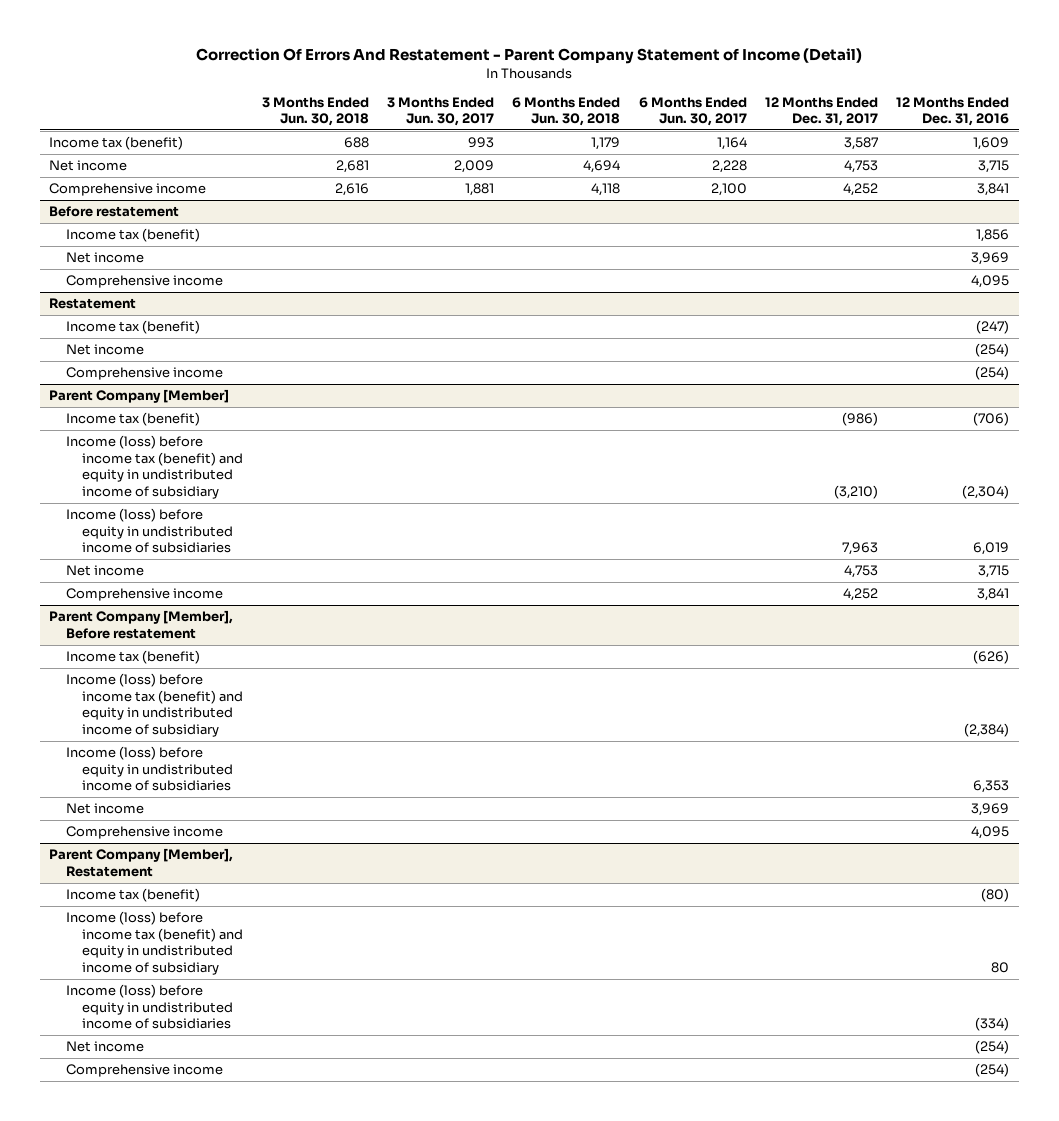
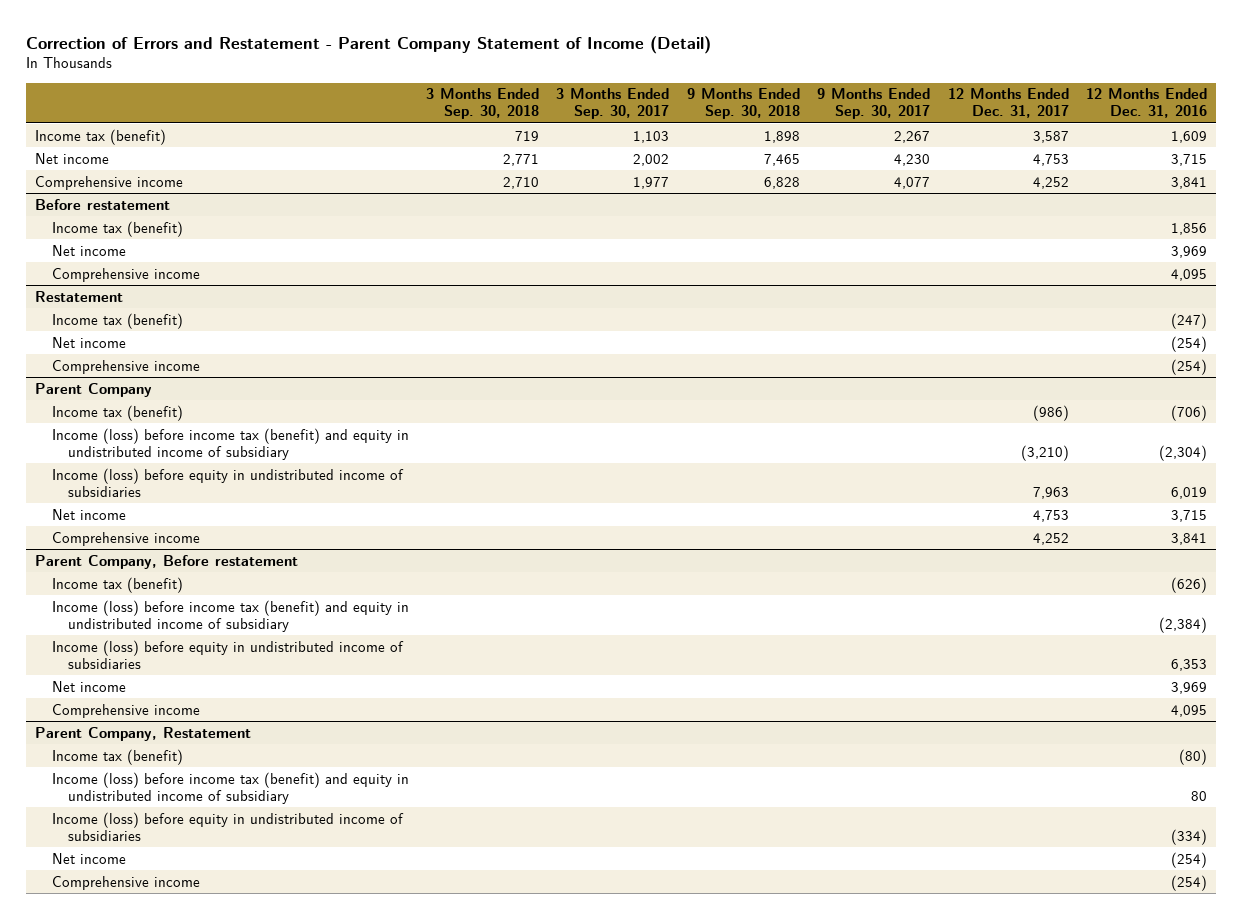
- Correction Of Errors And Restatement - Parent Company Statement of Income (Detail)
+ Correction of Errors and Restatement - Parent Company Statement of Income (Detail)
- | 3 Months Ended Jun. 30, 2018 | 3 Months Ended Jun. 30, 2017 | 6 Months Ended Jun. 30, 2018 | 6 Months Ended Jun. 30, 2017 | 12 Months Ended Dec. 31, 2017 | 12 Months Ended Dec. 31, 2016
+ | 3 Months Ended Sep. 30, 2018 | 3 Months Ended Sep. 30, 2017 | 9 Months Ended Sep. 30, 2018 | 9 Months Ended Sep. 30, 2017 | 12 Months Ended Dec. 31, 2017 | 12 Months Ended Dec. 31, 2016
- Parent Company [Member]
+ Parent Company
- Parent Company [Member], Before restatement
+ Parent Company, Before restatement
- Parent Company [Member], Restatement
+ Parent Company, Restatement

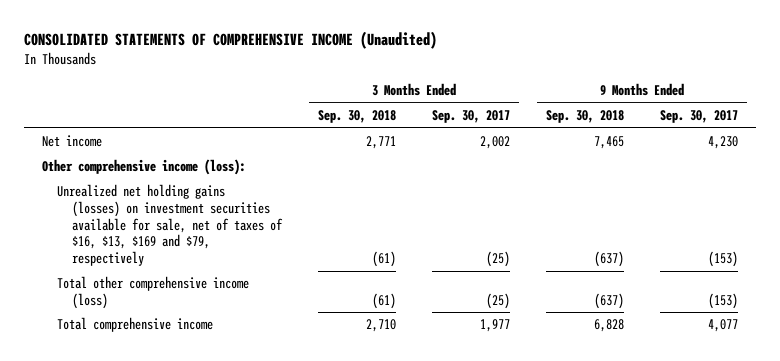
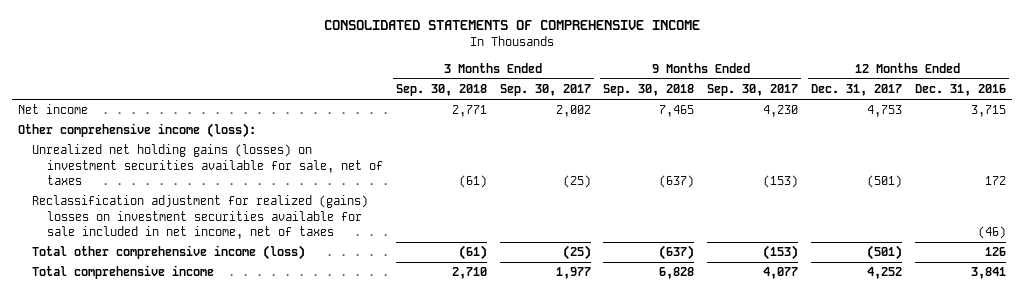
- CONSOLIDATED STATEMENTS OF COMPREHENSIVE INCOME (Unaudited)
+ CONSOLIDATED STATEMENTS OF COMPREHENSIVE INCOME
- | 3 Months Ended Sep. 30, 2018 | 3 Months Ended Sep. 30, 2017 | 9 Months Ended Sep. 30, 2018 | 9 Months Ended Sep. 30, 2017
+ | 3 Months Ended Sep. 30, 2018 | 3 Months Ended Sep. 30, 2017 | 9 Months Ended Sep. 30, 2018 | 9 Months Ended Sep. 30, 2017 | 12 Months Ended Dec. 31, 2017 | 12 Months Ended Dec. 31, 2016
- Unrealized net holding gains (losses) on investment securities available for sale, net of taxes of $16, $13, $169 and $79, respectively | (61) | (25) | (637) | (153)
+ Unrealized net holding gains (losses) on investment securities available for sale, net of taxes | (61) | (25) | (637) | (153) | (501) | 172
+ Reclassification adjustment for realized (gains) losses on investment securities available for sale included in net income, net of taxes | | | | | | (46)

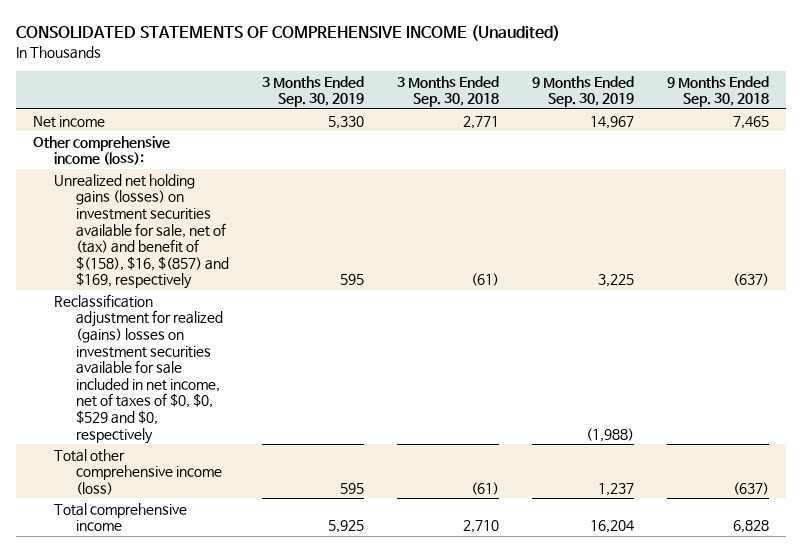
- CONSOLIDATED STATEMENTS OF COMPREHENSIVE INCOME
+ CONSOLIDATED STATEMENTS OF COMPREHENSIVE INCOME (Unaudited)
- | 3 Months Ended Sep. 30, 2018 | 3 Months Ended Sep. 30, 2017 | 9 Months Ended Sep. 30, 2018 | 9 Months Ended Sep. 30, 2017 | 12 Months Ended Dec. 31, 2017 | 12 Months Ended Dec. 31, 2016
+ | 3 Months Ended Sep. 30, 2019 | 3 Months Ended Sep. 30, 2018 | 9 Months Ended Sep. 30, 2019 | 9 Months Ended Sep. 30, 2018
- Unrealized net holding gains (losses) on investment securities available for sale, net of taxes | (61) | (25) | (637) | (153) | (501) | 172
- Reclassification adjustment for realized (gains) losses on investment securities available for sale included in net income, net of taxes | | | | | | (46)
+ Unrealized net holding gains (losses) on investment securities available for sale, net of (tax) and benefit of $(158), $16, $(857) and $169, respectively | 595 | (61) | 3,225 | (637)
+ Reclassification adjustment for realized (gains) losses on investment securities available for sale included in net income, net of taxes of $0, $0, $529 and $0, respectively | | | (1,988) |

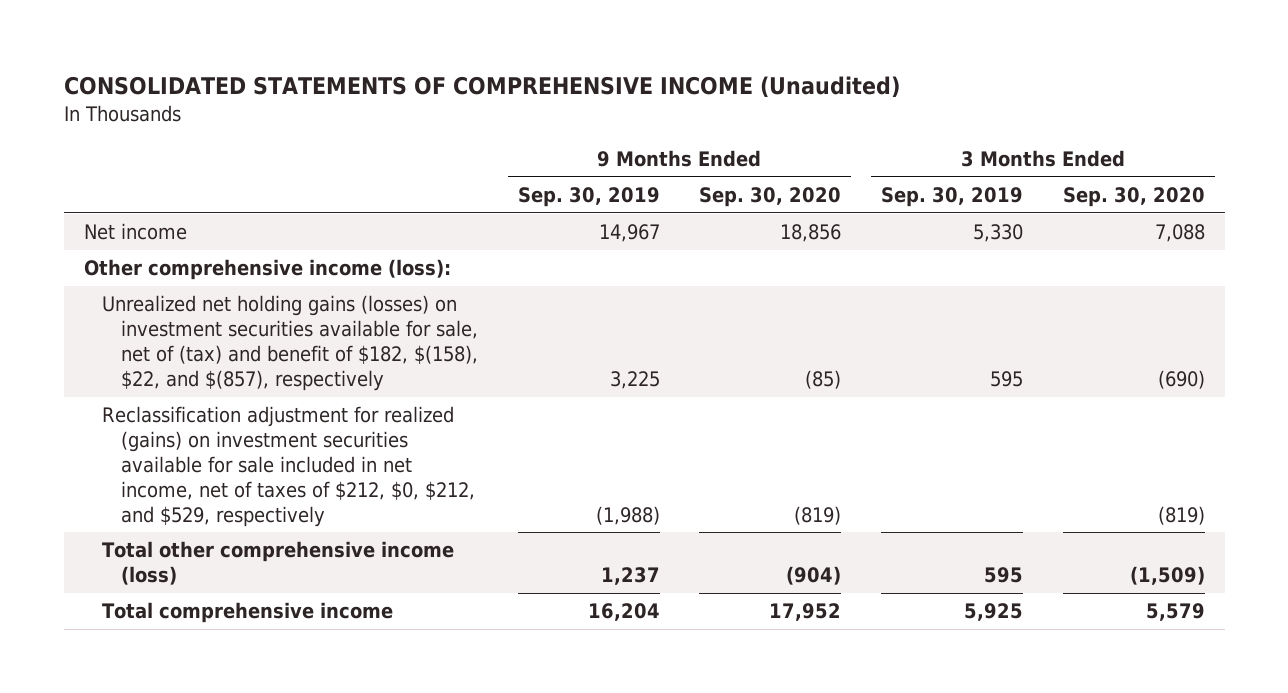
- | 3 Months Ended Sep. 30, 2019 | 3 Months Ended Sep. 30, 2018 | 9 Months Ended Sep. 30, 2019 | 9 Months Ended Sep. 30, 2018
+ | 9 Months Ended Sep. 30, 2019 | 9 Months Ended Sep. 30, 2020 | 3 Months Ended Sep. 30, 2019 | 3 Months Ended Sep. 30, 2020
- Unrealized net holding gains (losses) on investment securities available for sale, net of (tax) and benefit of $(158), $16, $(857) and $169, respectively | 595 | (61) | 3,225 | (637)
- Reclassification adjustment for realized (gains) losses on investment securities available for sale included in net income, net of taxes of $0, $0, $529 and $0, respectively | | | (1,988) |
+ Unrealized net holding gains (losses) on investment securities available for sale, net of (tax) and benefit of $182, $(158), $22, and $(857), respectively | 3,225 | (85) | 595 | (690)
+ Reclassification adjustment for realized (gains) on investment securities available for sale included in net income, net of taxes of $212, $0, $212, and $529, respectively | (1,988) | (819) | | (819)

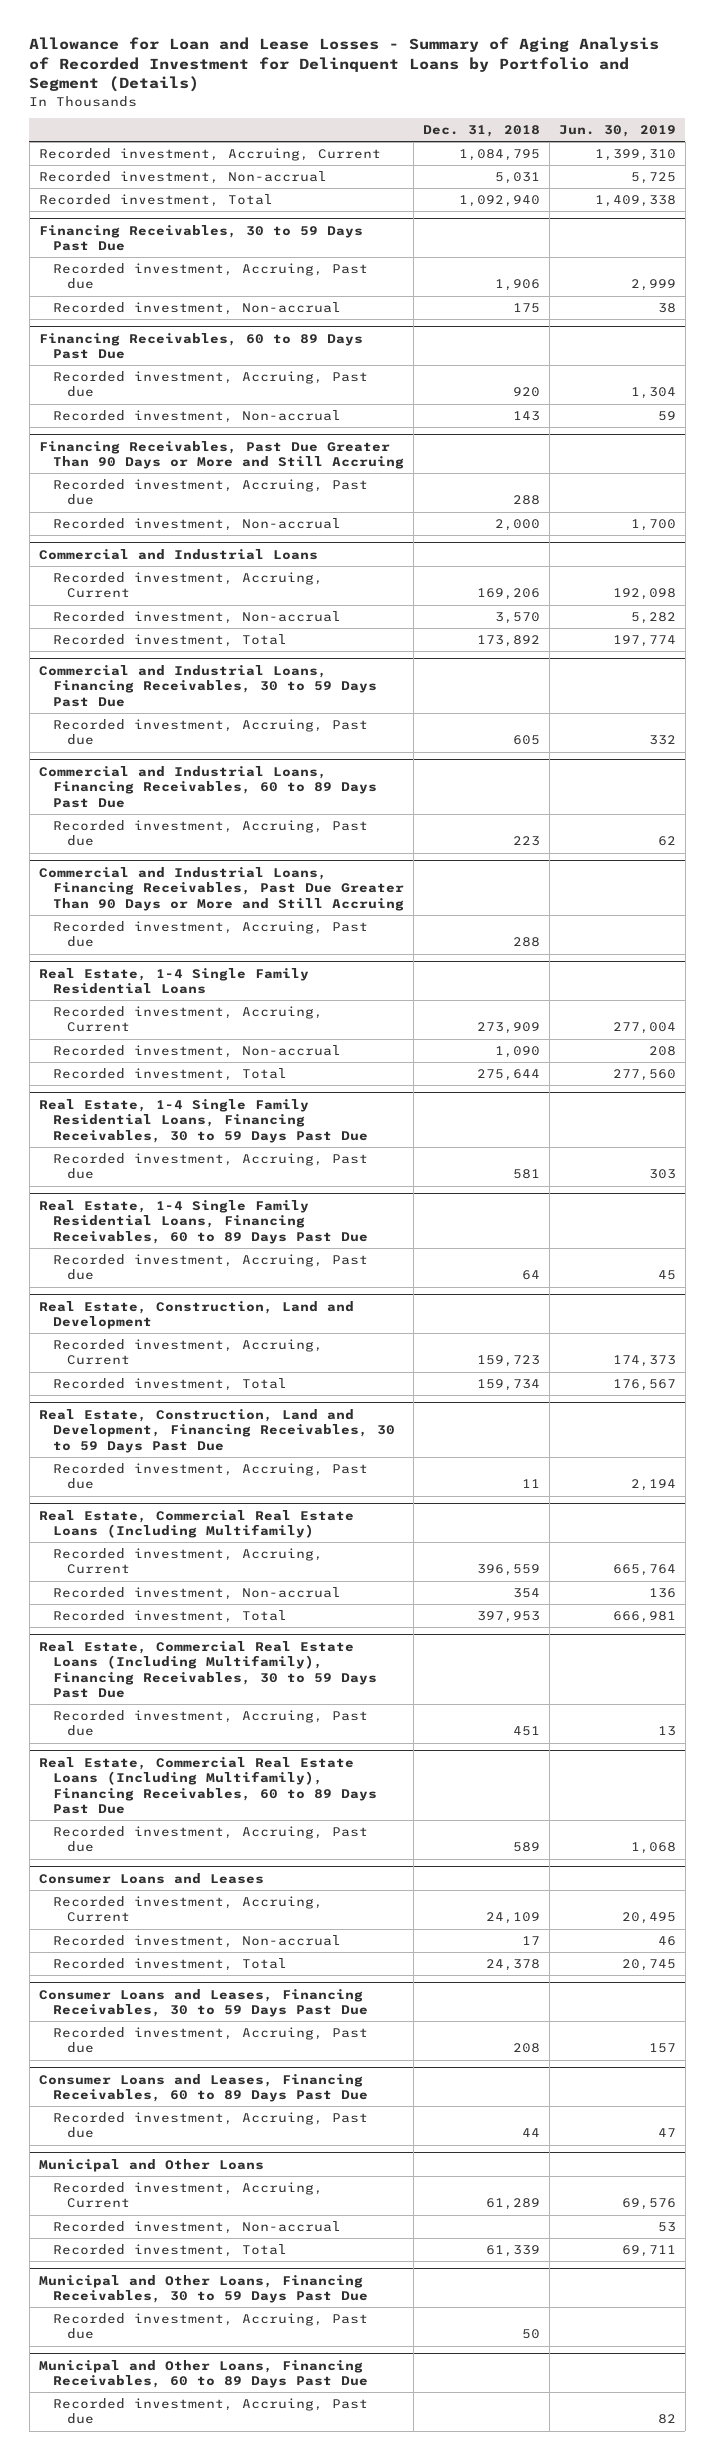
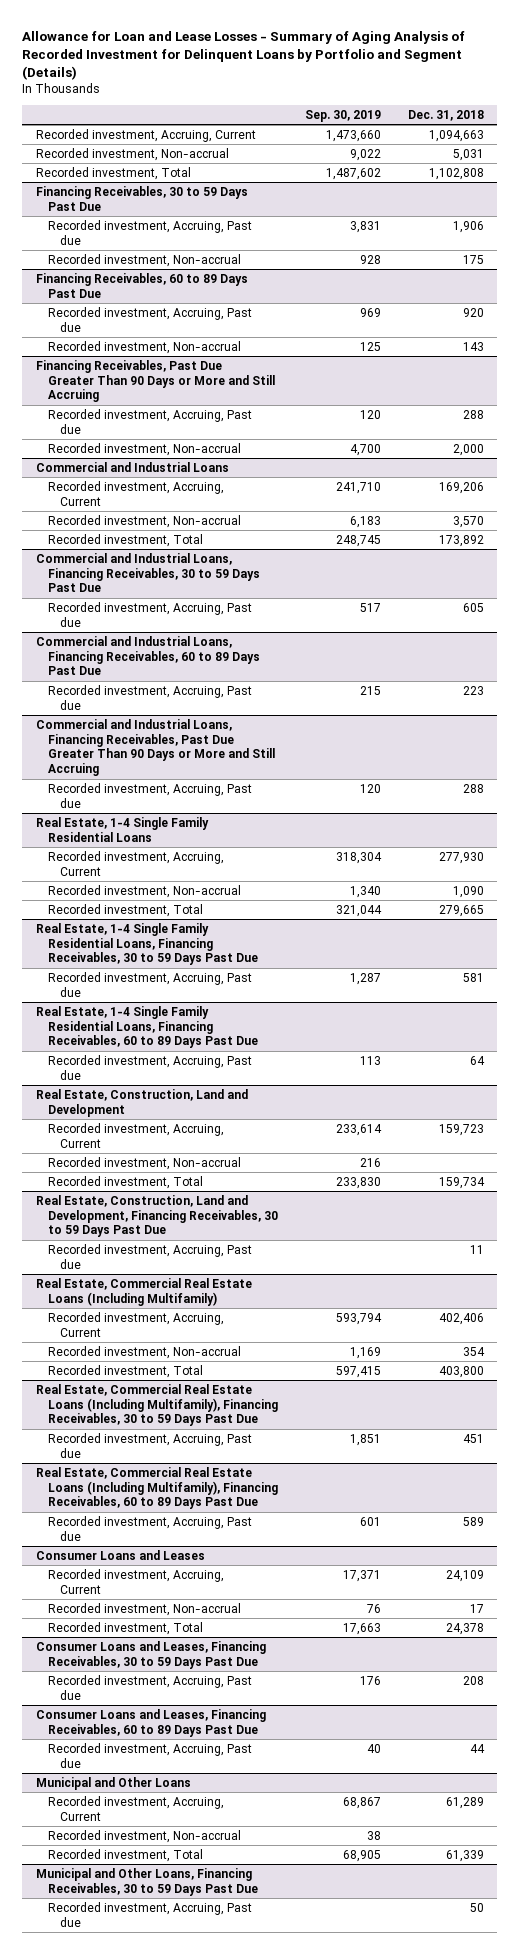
- | Dec. 31, 2018 | Jun. 30, 2019
+ | Sep. 30, 2019 | Dec. 31, 2018
- Recorded investment, Accruing, Current | 1,084,795 | 1,399,310
+ Recorded investment, Accruing, Current | 1,473,660 | 1,094,663
- Recorded investment, Total | 1,092,940 | 1,409,338
+ Recorded investment, Total | 1,487,602 | 1,102,808
@ Real Estate, 1-4 Single Family Residential Loans
- Recorded investment, Accruing, Current | 273,909 | 277,004
+ Recorded investment, Accruing, Current | 318,304 | 277,930
- Recorded investment, Total | 275,644 | 277,560
+ Recorded investment, Total | 321,044 | 279,665
@ Real Estate, Construction, Land and Development
+ Recorded investment, Non-accrual | 216 |
@ Real Estate, Commercial Real Estate Loans (Including Multifamily)
- Recorded investment, Accruing, Current | 396,559 | 665,764
+ Recorded investment, Accruing, Current | 593,794 | 402,406
- Recorded investment, Total | 397,953 | 666,981
+ Recorded investment, Total | 597,415 | 403,800
- Municipal and Other Loans, Financing Receivables, 60 to 89 Days Past Due
- Recorded investment, Accruing, Past due | | 82

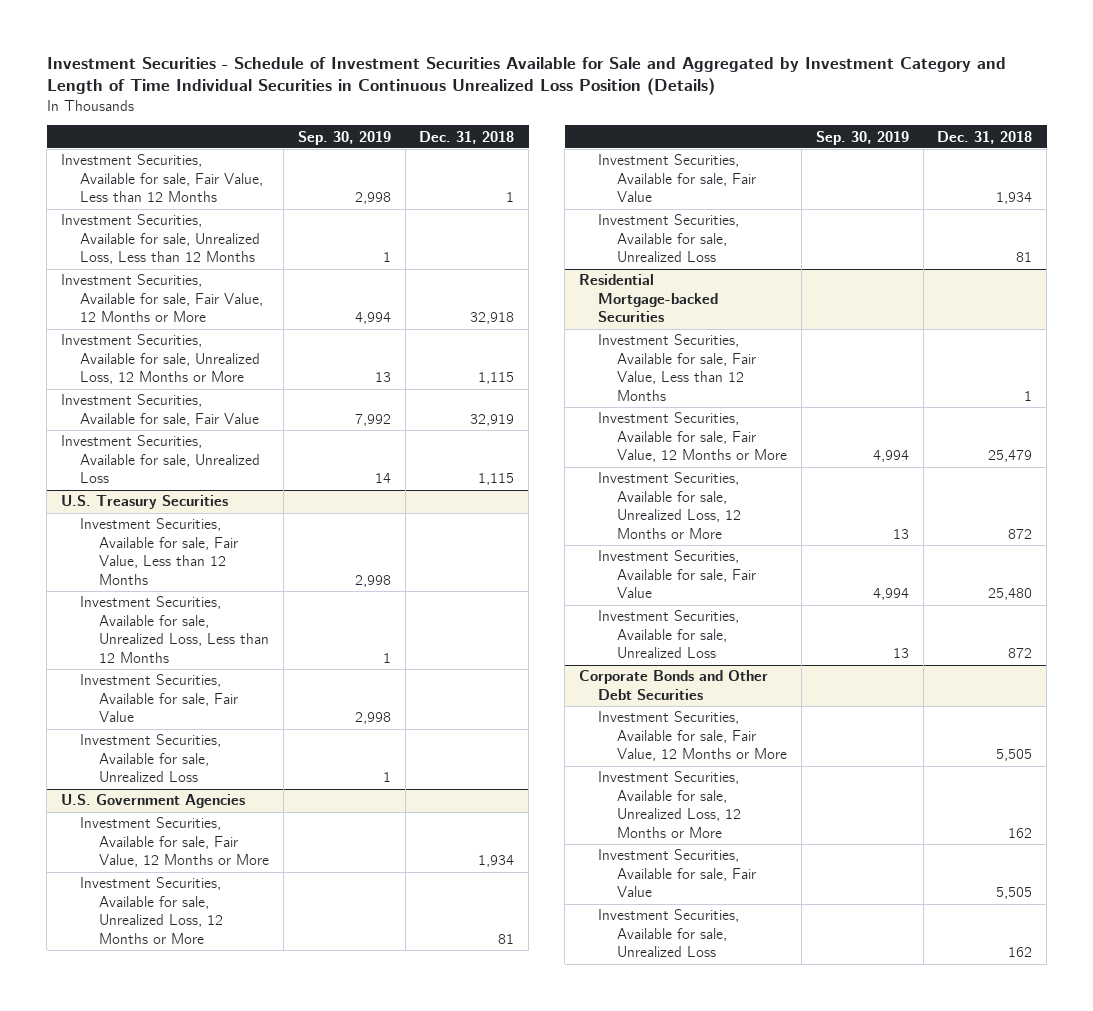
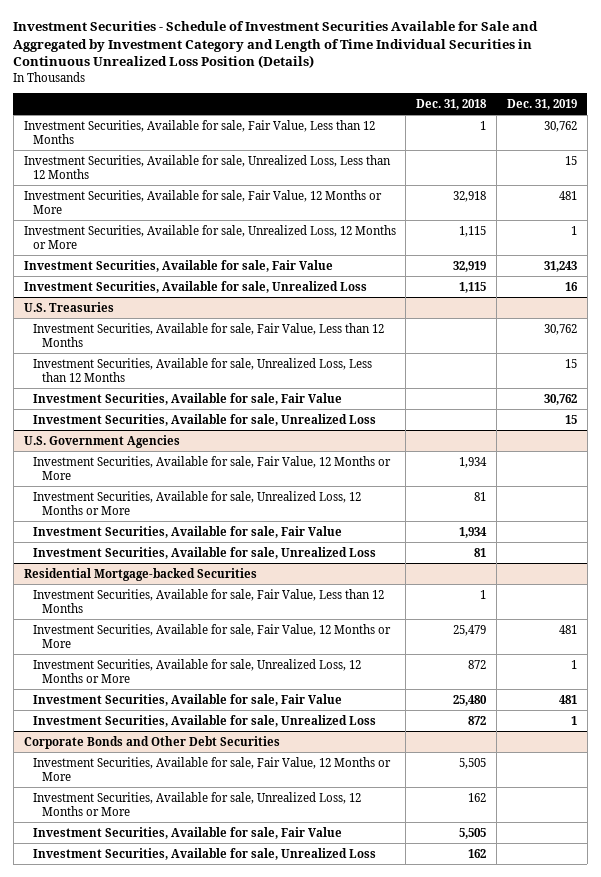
- | Sep. 30, 2019 | Dec. 31, 2018
+ | Dec. 31, 2018 | Dec. 31, 2019
- U.S. Treasury Securities
+ U.S. Treasuries

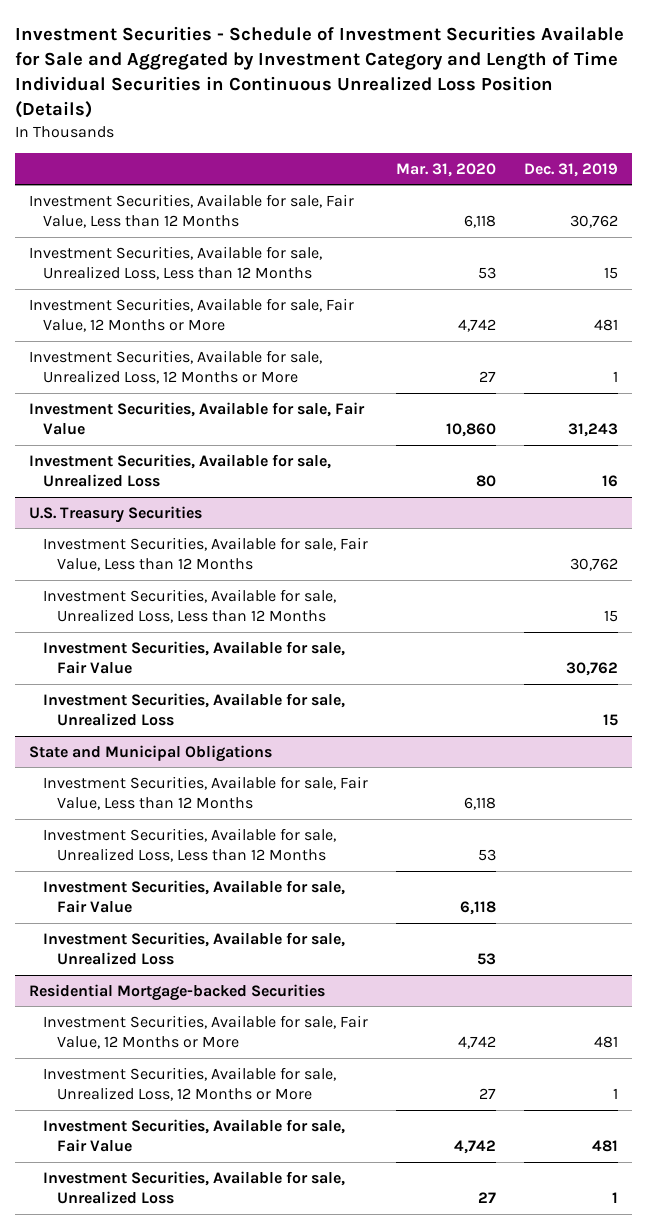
- | Dec. 31, 2018 | Dec. 31, 2019
+ | Mar. 31, 2020 | Dec. 31, 2019
- U.S. Treasuries
+ U.S. Treasury Securities
- U.S. Government Agencies
- Investment Securities, Available for sale, Fair Value, 12 Months or More | 1,934 |
- Investment Securities, Available for sale, Unrealized Loss, 12 Months or More | 81 |
+ State and Municipal Obligations
+ Investment Securities, Available for sale, Fair Value, Less than 12 Months | 6,118 |
+ Investment Securities, Available for sale, Unrealized Loss, Less than 12 Months | 53 |
@ Residential Mortgage-backed Securities
- Investment Securities, Available for sale, Fair Value, Less than 12 Months | 1 |
- Corporate Bonds and Other Debt Securities
- Investment Securities, Available for sale, Fair Value, 12 Months or More | 5,505 |
- Investment Securities, Available for sale, Unrealized Loss, 12 Months or More | 162 |
- Investment Securities, Available for sale, Fair Value | 5,505 |
- Investment Securities, Available for sale, Unrealized Loss | 162 |

